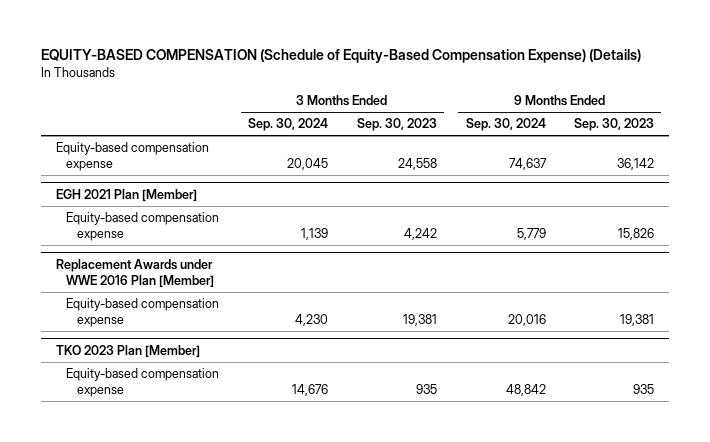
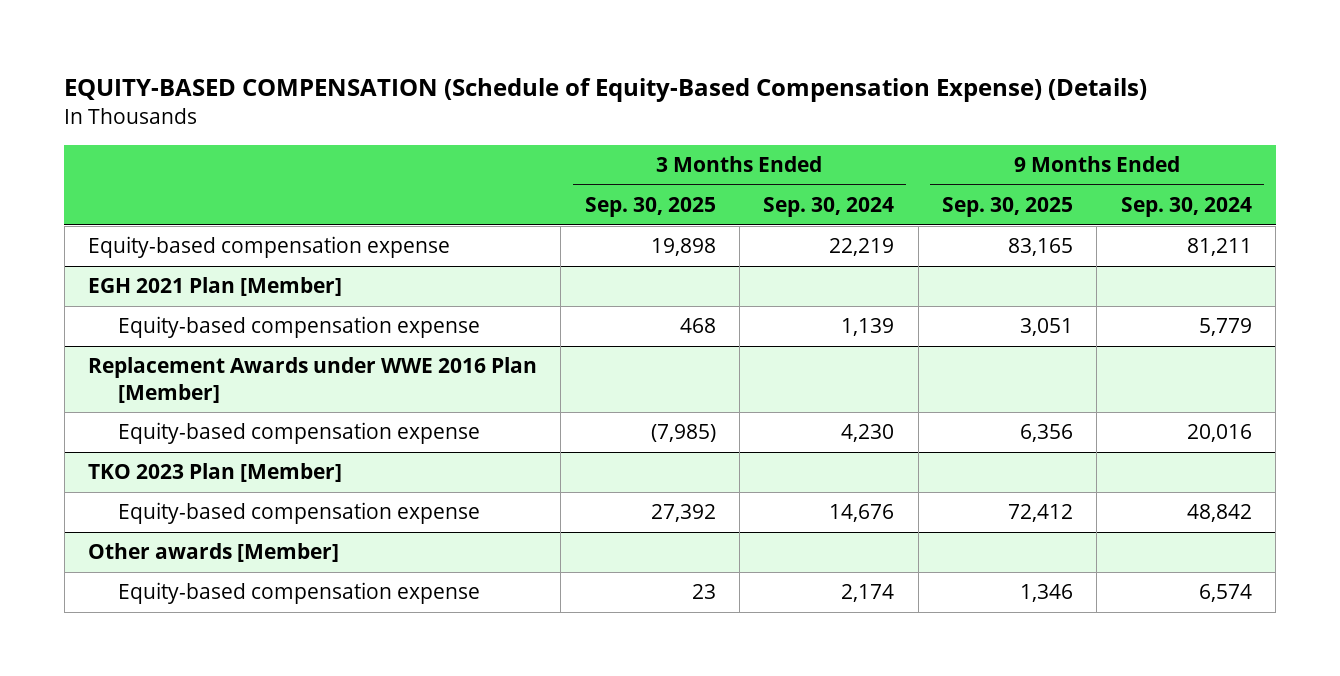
- | 3 Months Ended Sep. 30, 2024 | 3 Months Ended Sep. 30, 2023 | 9 Months Ended Sep. 30, 2024 | 9 Months Ended Sep. 30, 2023
+ | 3 Months Ended Sep. 30, 2025 | 3 Months Ended Sep. 30, 2024 | 9 Months Ended Sep. 30, 2025 | 9 Months Ended Sep. 30, 2024
- Equity-based compensation expense | 20,045 | 24,558 | 74,637 | 36,142
+ Equity-based compensation expense | 19,898 | 22,219 | 83,165 | 81,211
+ Other awards [Member]
+ Equity-based compensation expense | 23 | 2,174 | 1,346 | 6,574

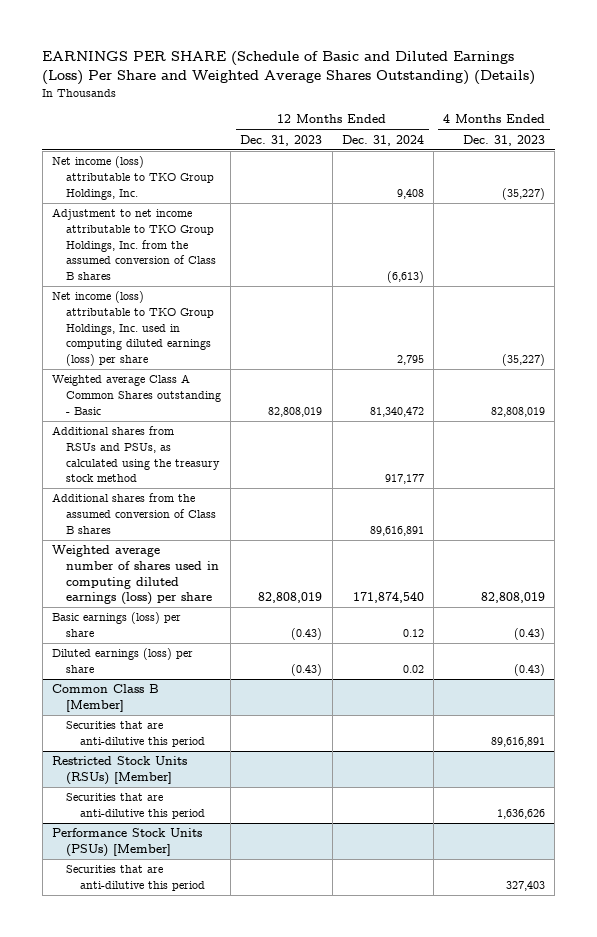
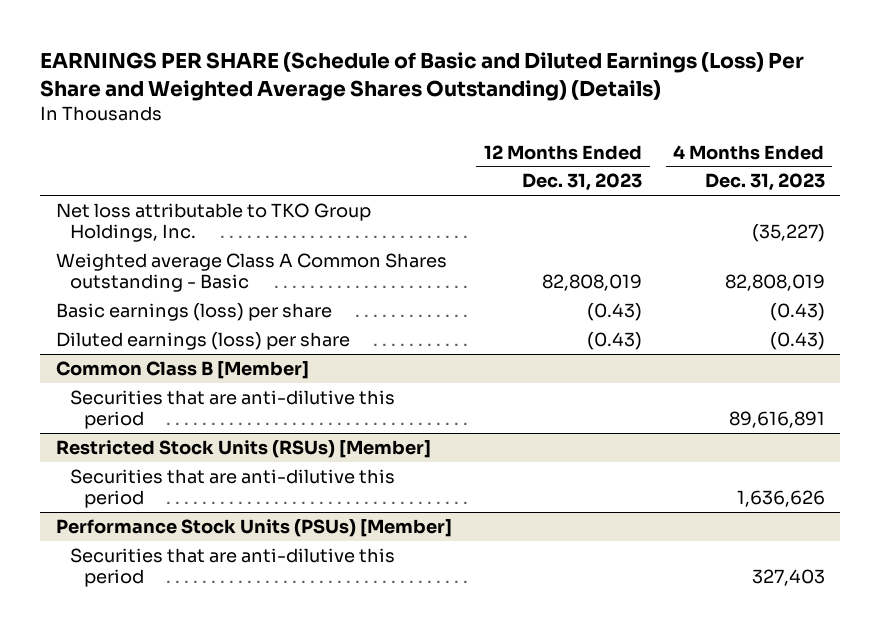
- | 12 Months Ended Dec. 31, 2023 | 12 Months Ended Dec. 31, 2024 | 4 Months Ended Dec. 31, 2023
+ | 12 Months Ended Dec. 31, 2023 | 4 Months Ended Dec. 31, 2023
- Net income (loss) attributable to TKO Group Holdings, Inc. | | 9,408 | (35,227)
- Adjustment to net income attributable to TKO Group Holdings, Inc. from the assumed conversion of Class B shares | | (6,613) |
- Net income (loss) attributable to TKO Group Holdings, Inc. used in computing diluted earnings (loss) per share | | 2,795 | (35,227)
+ Net loss attributable to TKO Group Holdings, Inc. | | (35,227)
- Additional shares from RSUs and PSUs, as calculated using the treasury stock method | | 917,177 |
- Additional shares from the assumed conversion of Class B shares | | 89,616,891 |
- Weighted average number of shares used in computing diluted earnings (loss) per share | 82,808,019 | 171,874,540 | 82,808,019

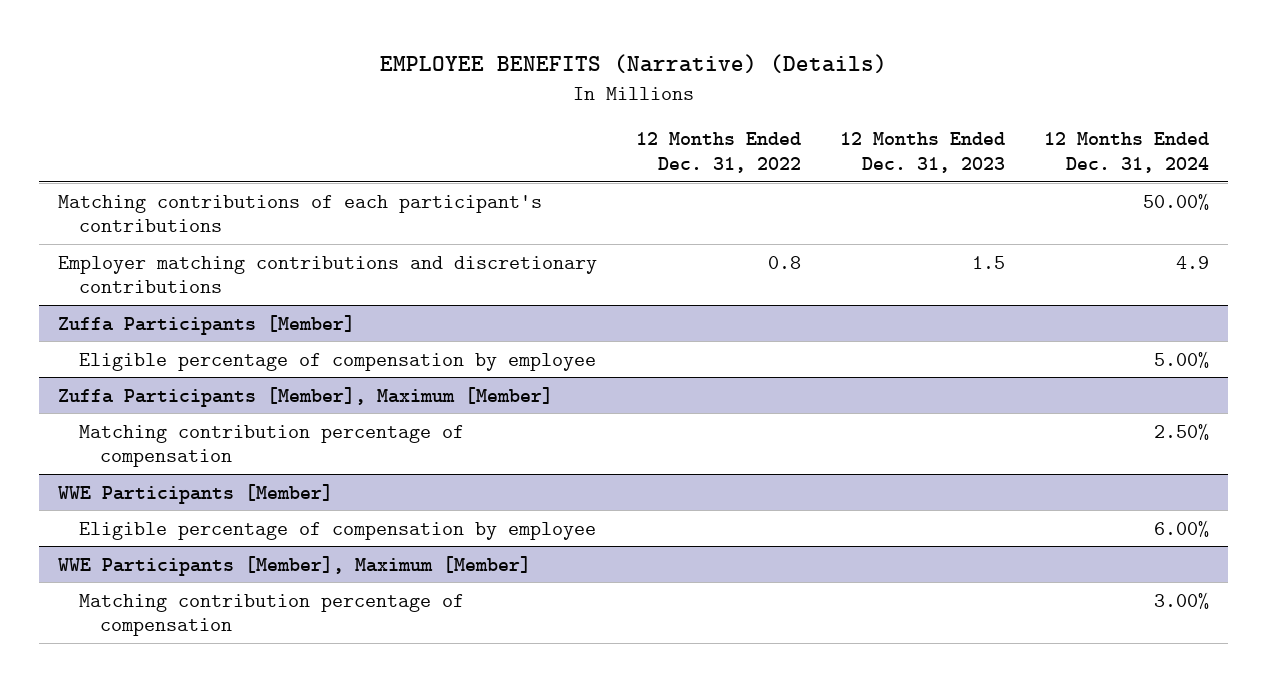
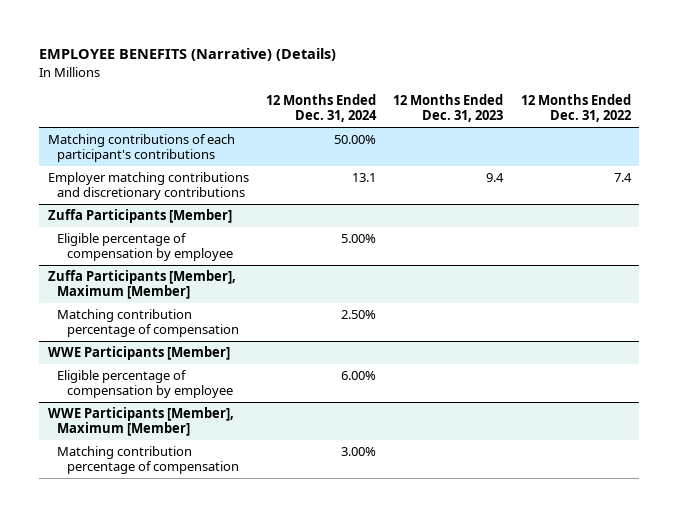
- | 12 Months Ended Dec. 31, 2022 | 12 Months Ended Dec. 31, 2023 | 12 Months Ended Dec. 31, 2024
+ | 12 Months Ended Dec. 31, 2024 | 12 Months Ended Dec. 31, 2023 | 12 Months Ended Dec. 31, 2022
- Employer matching contributions and discretionary contributions | 0.8 | 1.5 | 4.9
+ Employer matching contributions and discretionary contributions | 13.1 | 9.4 | 7.4

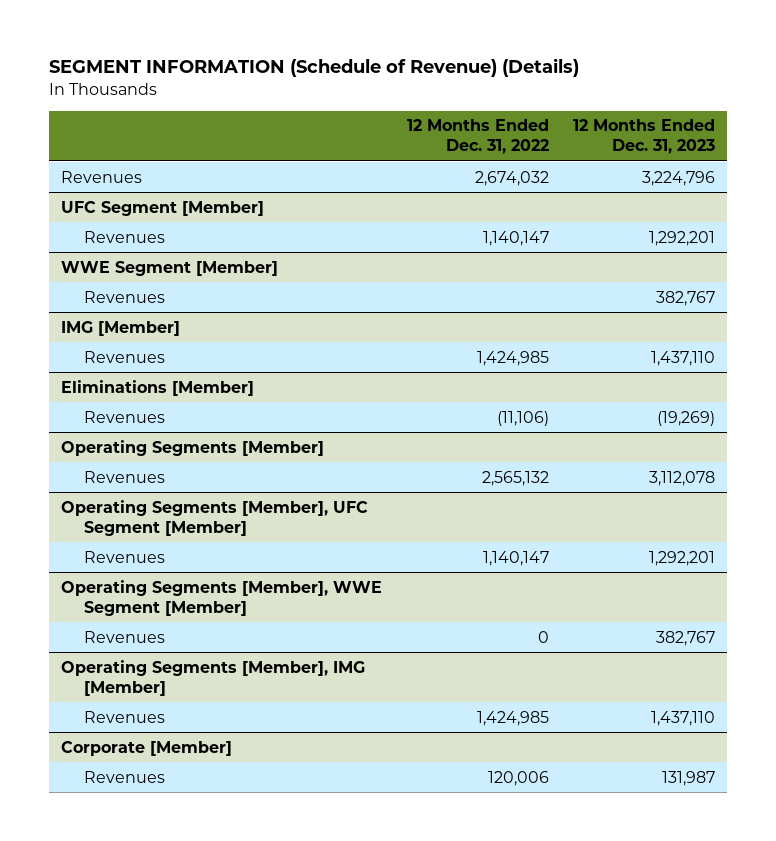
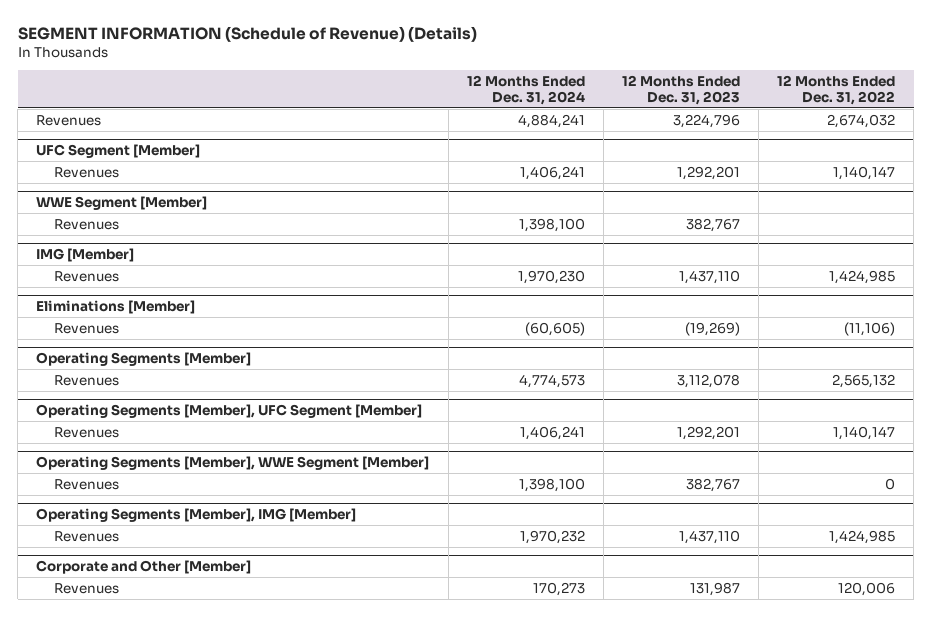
- | 12 Months Ended Dec. 31, 2022 | 12 Months Ended Dec. 31, 2023
+ | 12 Months Ended Dec. 31, 2024 | 12 Months Ended Dec. 31, 2023 | 12 Months Ended Dec. 31, 2022
- Corporate [Member]
+ Corporate and Other [Member]

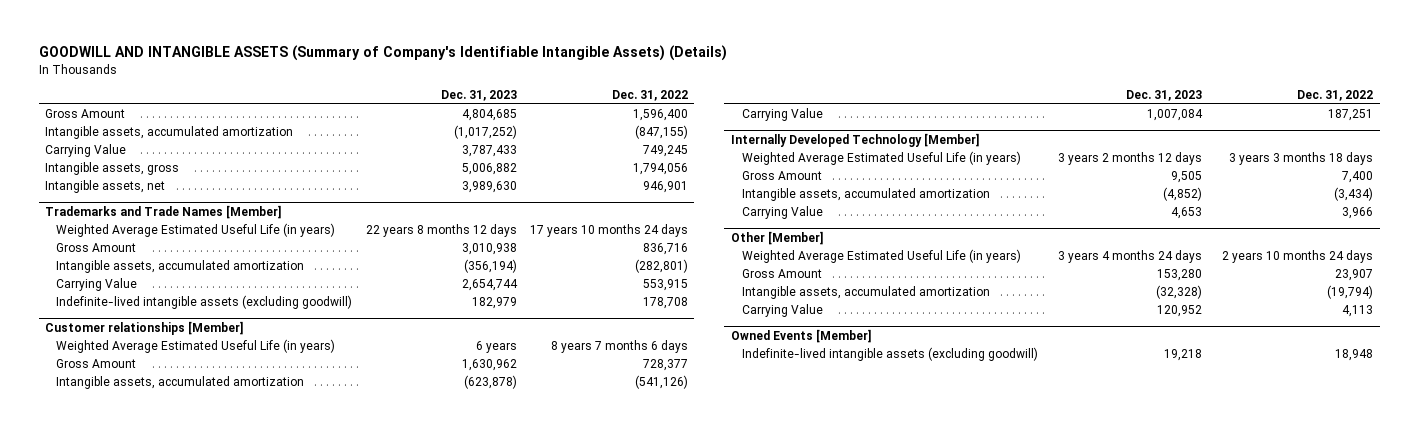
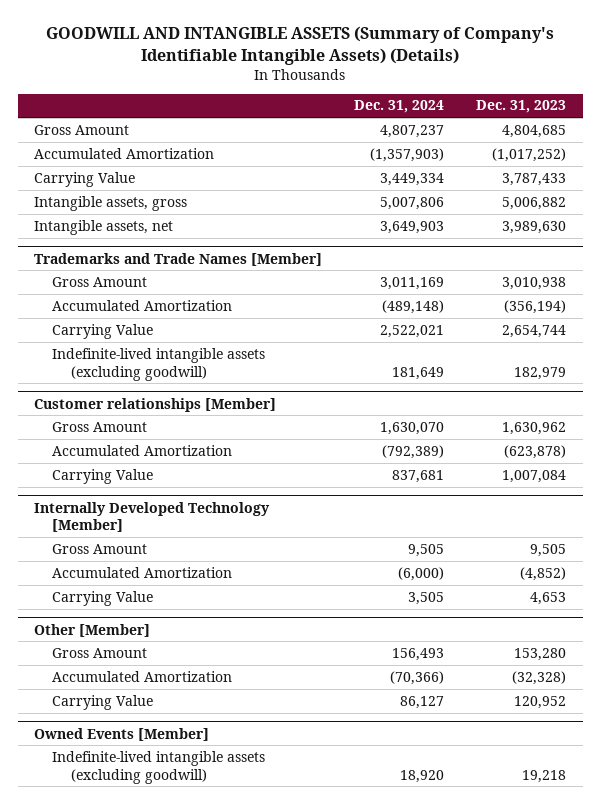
- | Dec. 31, 2023 | Dec. 31, 2022
+ | Dec. 31, 2024 | Dec. 31, 2023
- Intangible assets, accumulated amortization | (1,017,252) | (847,155)
+ Accumulated Amortization | (1,357,903) | (1,017,252)
@ Trademarks and Trade Names [Member]
- Weighted Average Estimated Useful Life (in years) | 22 years 8 months 12 days | 17 years 10 months 24 days
- Intangible assets, accumulated amortization | (356,194) | (282,801)
+ Accumulated Amortization | (489,148) | (356,194)
@ Customer relationships [Member]
- Weighted Average Estimated Useful Life (in years) | 6 years | 8 years 7 months 6 days
- Intangible assets, accumulated amortization | (623,878) | (541,126)
+ Accumulated Amortization | (792,389) | (623,878)
@ Internally Developed Technology [Member]
- Weighted Average Estimated Useful Life (in years) | 3 years 2 months 12 days | 3 years 3 months 18 days
- Intangible assets, accumulated amortization | (4,852) | (3,434)
+ Accumulated Amortization | (6,000) | (4,852)
@ Other [Member]
- Weighted Average Estimated Useful Life (in years) | 3 years 4 months 24 days | 2 years 10 months 24 days
- Intangible assets, accumulated amortization | (32,328) | (19,794)
+ Accumulated Amortization | (70,366) | (32,328)

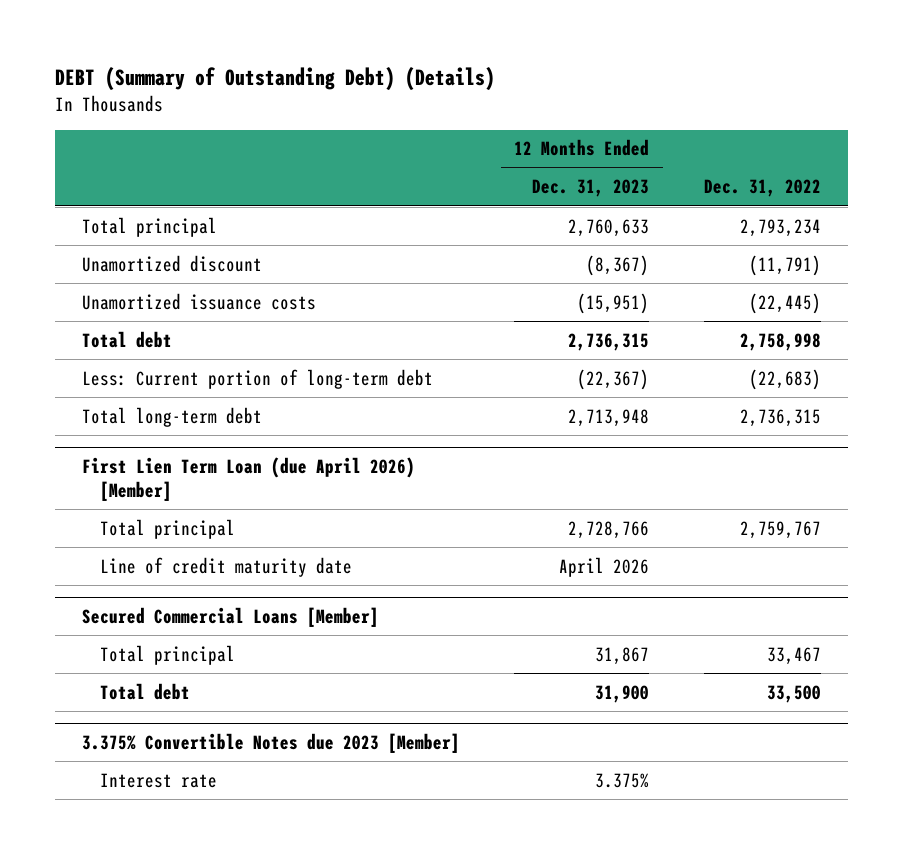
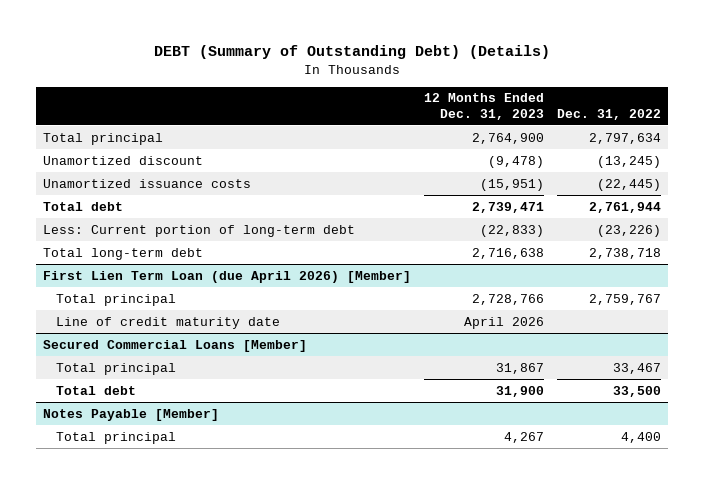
- Total principal | 2,760,633 | 2,793,234
- Unamortized discount | (8,367) | (11,791)
+ Total principal | 2,764,900 | 2,797,634
+ Unamortized discount | (9,478) | (13,245)
- Total debt | 2,736,315 | 2,758,998
- Less: Current portion of long-term debt | (22,367) | (22,683)
- Total long-term debt | 2,713,948 | 2,736,315
+ Total debt | 2,739,471 | 2,761,944
+ Less: Current portion of long-term debt | (22,833) | (23,226)
+ Total long-term debt | 2,716,638 | 2,738,718
- 3.375% Convertible Notes due 2023 [Member]
- Interest rate | 3.375% |
+ Notes Payable [Member]
+ Total principal | 4,267 | 4,400

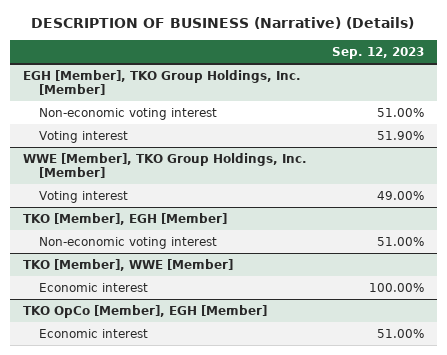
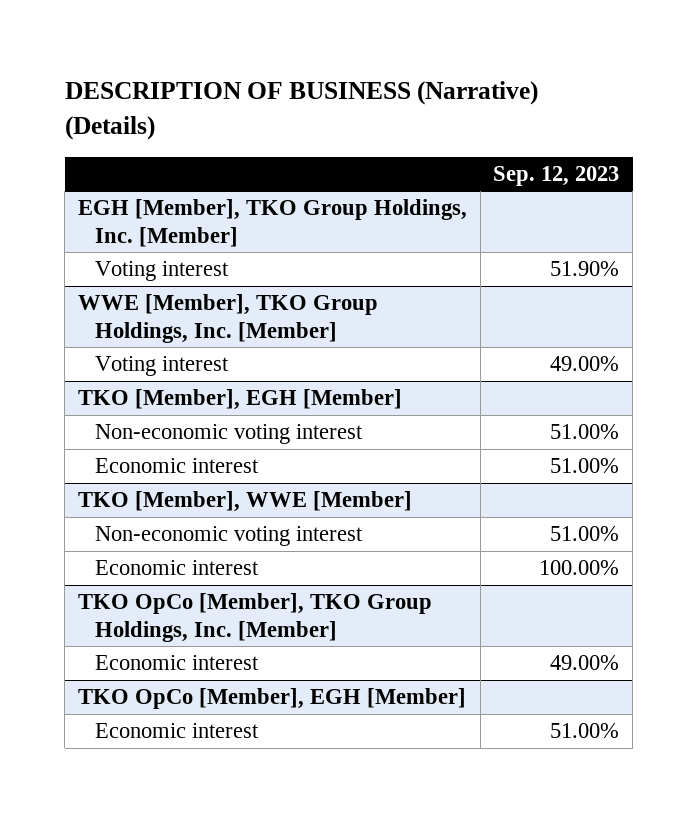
@ EGH [Member], TKO Group Holdings, Inc. [Member]
- Non-economic voting interest | 51.00%
@ TKO [Member], EGH [Member]
+ Economic interest | 51.00%
@ TKO [Member], WWE [Member]
+ Non-economic voting interest | 51.00%
+ TKO OpCo [Member], TKO Group Holdings, Inc. [Member]
+ Economic interest | 49.00%

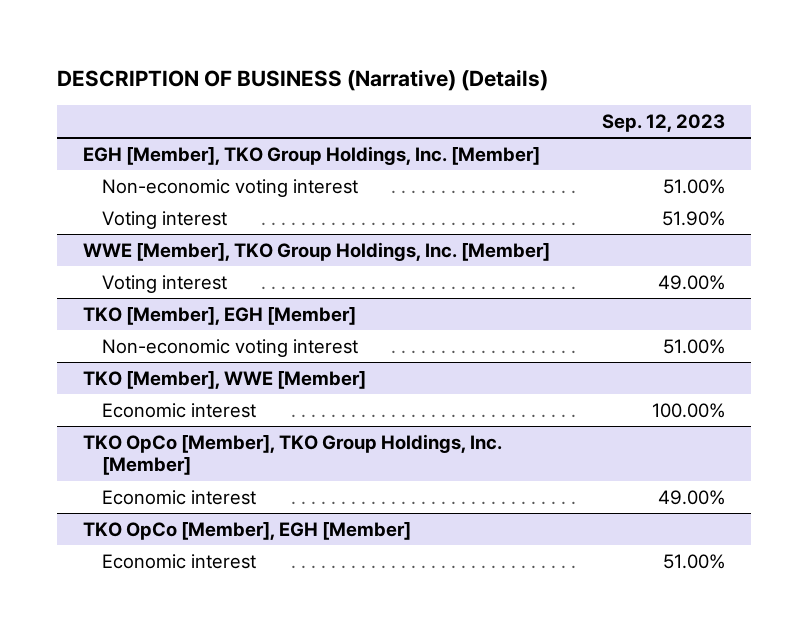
@ EGH [Member], TKO Group Holdings, Inc. [Member]
+ Non-economic voting interest | 51.00%
@ TKO [Member], EGH [Member]
- Economic interest | 51.00%
@ TKO [Member], WWE [Member]
- Non-economic voting interest | 51.00%

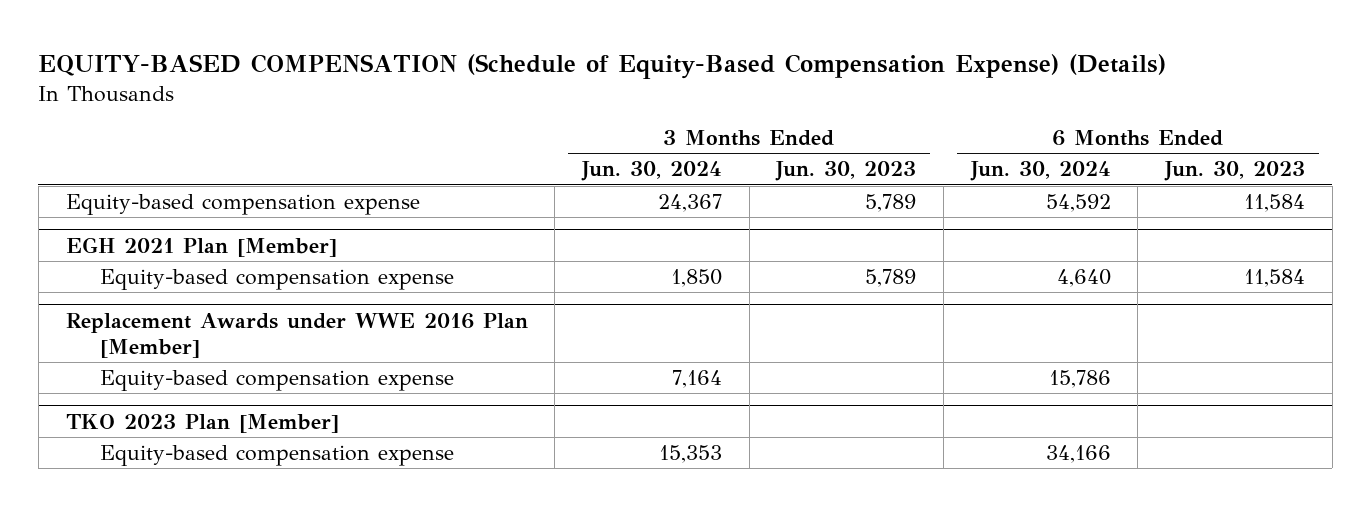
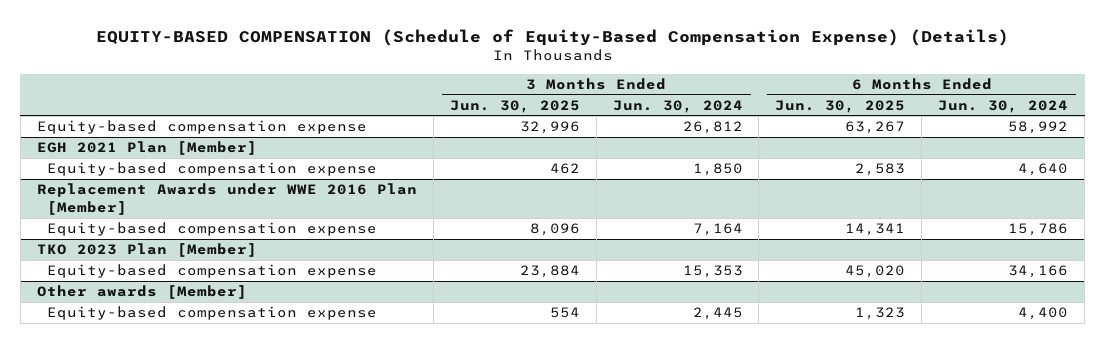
- | 3 Months Ended Jun. 30, 2024 | 3 Months Ended Jun. 30, 2023 | 6 Months Ended Jun. 30, 2024 | 6 Months Ended Jun. 30, 2023
+ | 3 Months Ended Jun. 30, 2025 | 3 Months Ended Jun. 30, 2024 | 6 Months Ended Jun. 30, 2025 | 6 Months Ended Jun. 30, 2024
- Equity-based compensation expense | 24,367 | 5,789 | 54,592 | 11,584
+ Equity-based compensation expense | 32,996 | 26,812 | 63,267 | 58,992
+ Other awards [Member]
+ Equity-based compensation expense | 554 | 2,445 | 1,323 | 4,400

